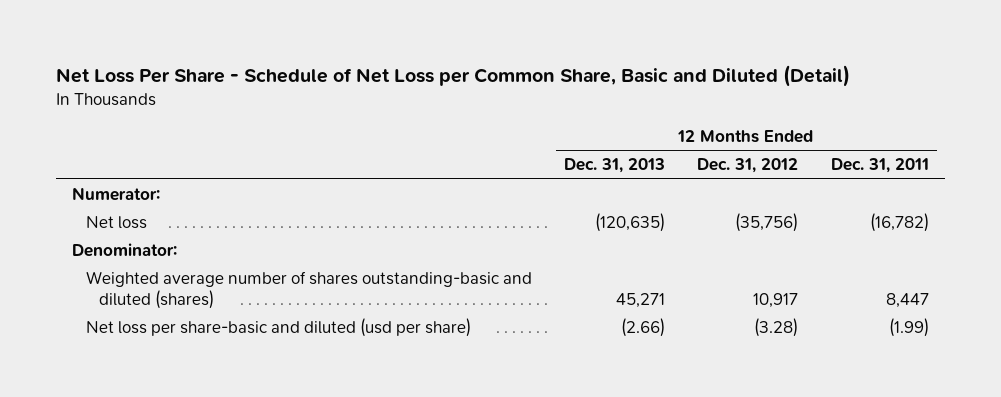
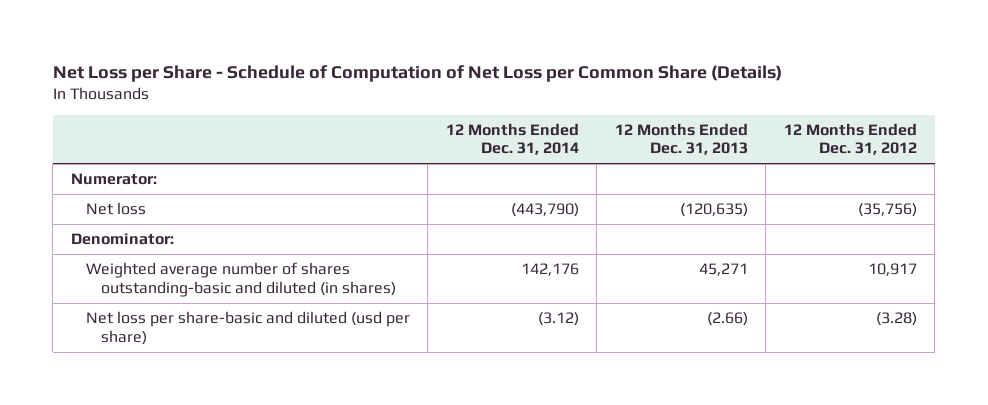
- Net Loss Per Share - Schedule of Net Loss per Common Share, Basic and Diluted (Detail)
+ Net Loss per Share - Schedule of Computation of Net Loss per Common Share (Details)
- | 12 Months Ended Dec. 31, 2013 | 12 Months Ended Dec. 31, 2012 | 12 Months Ended Dec. 31, 2011
+ | 12 Months Ended Dec. 31, 2014 | 12 Months Ended Dec. 31, 2013 | 12 Months Ended Dec. 31, 2012
- Weighted average number of shares outstanding-basic and diluted (shares) | 45,271 | 10,917 | 8,447
+ Weighted average number of shares outstanding-basic and diluted (in shares) | 142,176 | 45,271 | 10,917

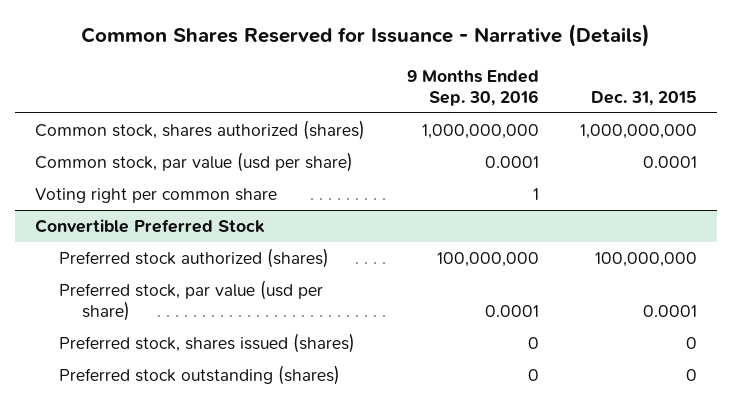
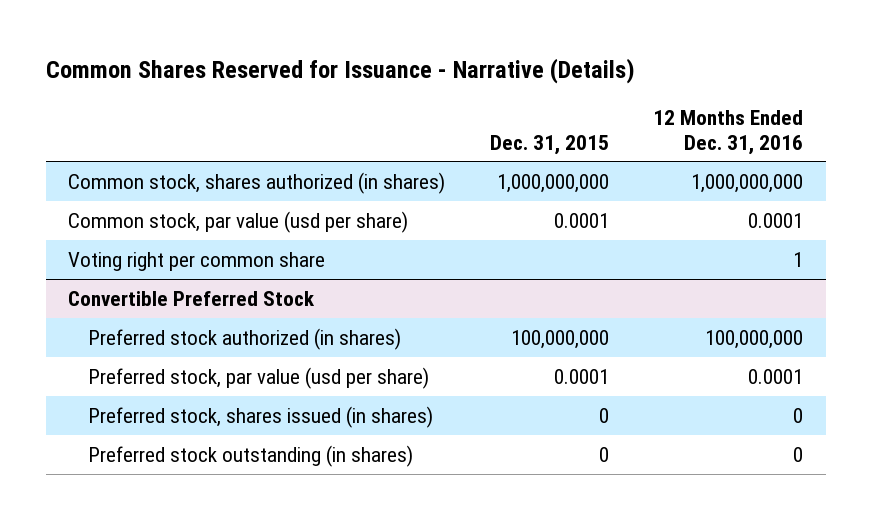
- | 9 Months Ended Sep. 30, 2016 | Dec. 31, 2015
+ | Dec. 31, 2015 | 12 Months Ended Dec. 31, 2016
- Common stock, shares authorized (shares) | 1,000,000,000 | 1,000,000,000
+ Common stock, shares authorized (in shares) | 1,000,000,000 | 1,000,000,000
@ Convertible Preferred Stock
- Preferred stock authorized (shares) | 100,000,000 | 100,000,000
+ Preferred stock authorized (in shares) | 100,000,000 | 100,000,000
- Preferred stock, shares issued (shares) | 0 | 0
- Preferred stock outstanding (shares) | 0 | 0
+ Preferred stock, shares issued (in shares) | 0 | 0
+ Preferred stock outstanding (in shares) | 0 | 0

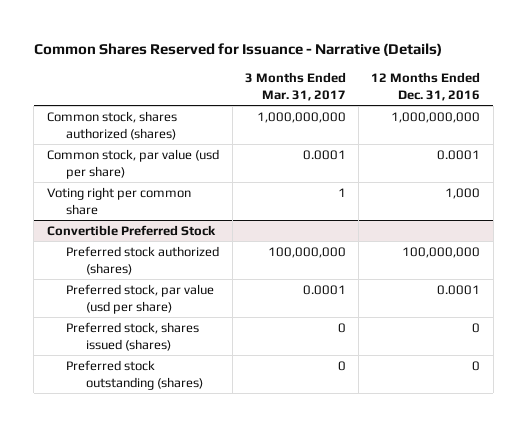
- | Dec. 31, 2015 | 12 Months Ended Dec. 31, 2016
+ | 3 Months Ended Mar. 31, 2017 | 12 Months Ended Dec. 31, 2016
- Common stock, shares authorized (in shares) | 1,000,000,000 | 1,000,000,000
+ Common stock, shares authorized (shares) | 1,000,000,000 | 1,000,000,000
- Voting right per common share | | 1
+ Voting right per common share | 1 | 1,000
@ Convertible Preferred Stock
- Preferred stock authorized (in shares) | 100,000,000 | 100,000,000
+ Preferred stock authorized (shares) | 100,000,000 | 100,000,000
- Preferred stock, shares issued (in shares) | 0 | 0
- Preferred stock outstanding (in shares) | 0 | 0
+ Preferred stock, shares issued (shares) | 0 | 0
+ Preferred stock outstanding (shares) | 0 | 0

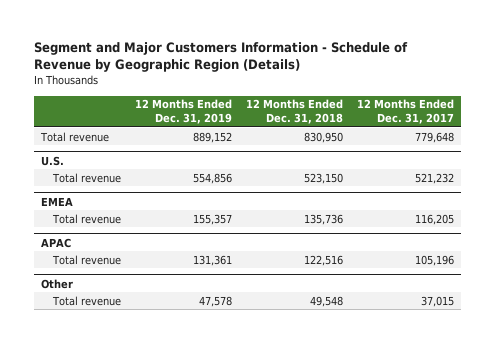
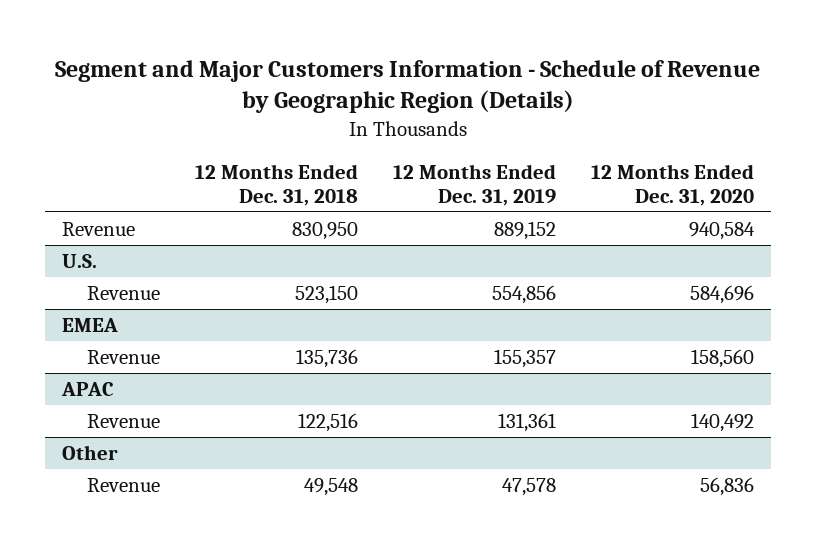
- | 12 Months Ended Dec. 31, 2019 | 12 Months Ended Dec. 31, 2018 | 12 Months Ended Dec. 31, 2017
+ | 12 Months Ended Dec. 31, 2018 | 12 Months Ended Dec. 31, 2019 | 12 Months Ended Dec. 31, 2020
- Total revenue | 889,152 | 830,950 | 779,648
+ Revenue | 830,950 | 889,152 | 940,584
@ U.S.
- Total revenue | 554,856 | 523,150 | 521,232
+ Revenue | 523,150 | 554,856 | 584,696
@ EMEA
- Total revenue | 155,357 | 135,736 | 116,205
+ Revenue | 135,736 | 155,357 | 158,560
@ APAC
- Total revenue | 131,361 | 122,516 | 105,196
+ Revenue | 122,516 | 131,361 | 140,492
@ Other
- Total revenue | 47,578 | 49,548 | 37,015
+ Revenue | 49,548 | 47,578 | 56,836

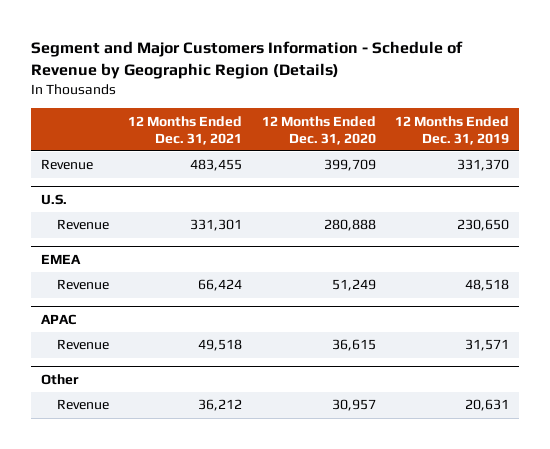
- | 12 Months Ended Dec. 31, 2018 | 12 Months Ended Dec. 31, 2019 | 12 Months Ended Dec. 31, 2020
+ | 12 Months Ended Dec. 31, 2021 | 12 Months Ended Dec. 31, 2020 | 12 Months Ended Dec. 31, 2019
- Revenue | 830,950 | 889,152 | 940,584
+ Revenue | 483,455 | 399,709 | 331,370
@ U.S.
- Revenue | 523,150 | 554,856 | 584,696
+ Revenue | 331,301 | 280,888 | 230,650
@ EMEA
- Revenue | 135,736 | 155,357 | 158,560
+ Revenue | 66,424 | 51,249 | 48,518
@ APAC
- Revenue | 122,516 | 131,361 | 140,492
+ Revenue | 49,518 | 36,615 | 31,571
@ Other
- Revenue | 49,548 | 47,578 | 56,836
+ Revenue | 36,212 | 30,957 | 20,631

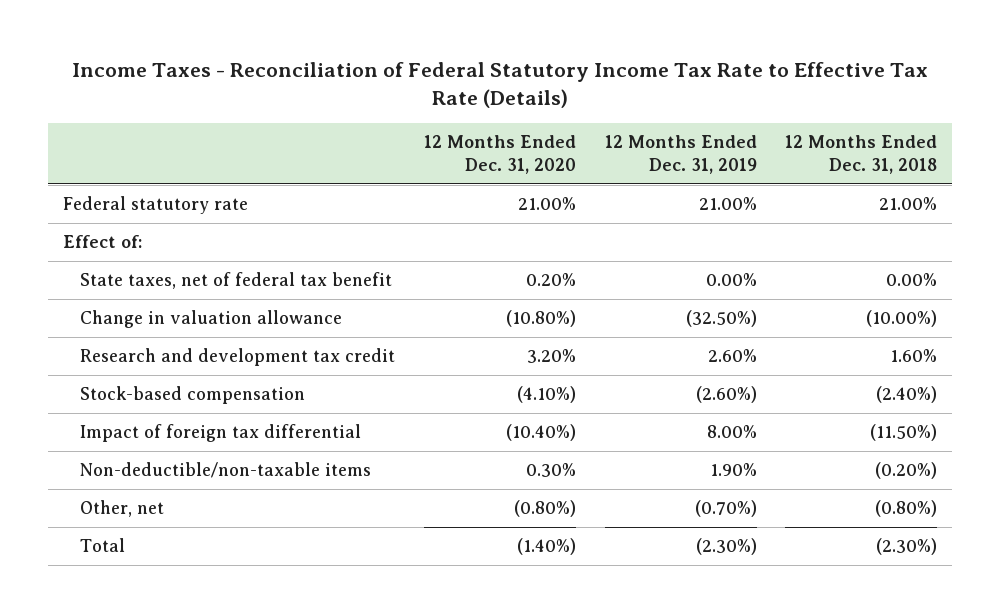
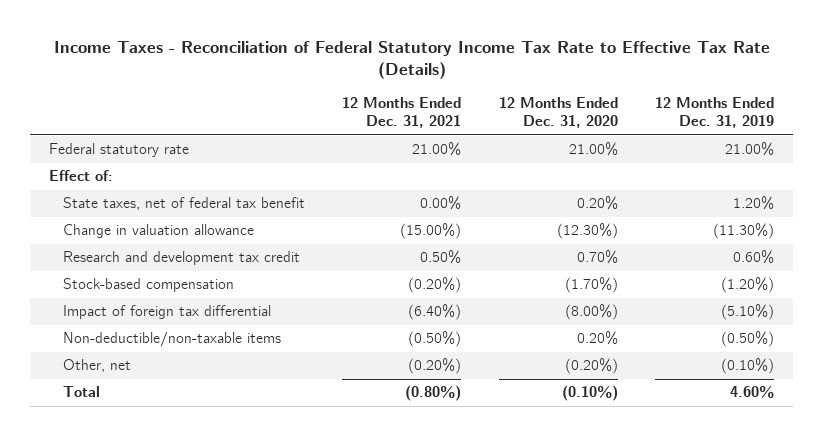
- | 12 Months Ended Dec. 31, 2020 | 12 Months Ended Dec. 31, 2019 | 12 Months Ended Dec. 31, 2018
+ | 12 Months Ended Dec. 31, 2021 | 12 Months Ended Dec. 31, 2020 | 12 Months Ended Dec. 31, 2019
- State taxes, net of federal tax benefit | 0.20% | 0.00% | 0.00%
- Change in valuation allowance | (10.80%) | (32.50%) | (10.00%)
- Research and development tax credit | 3.20% | 2.60% | 1.60%
- Stock-based compensation | (4.10%) | (2.60%) | (2.40%)
- Impact of foreign tax differential | (10.40%) | 8.00% | (11.50%)
- Non-deductible/non-taxable items | 0.30% | 1.90% | (0.20%)
- Other, net | (0.80%) | (0.70%) | (0.80%)
- Total | (1.40%) | (2.30%) | (2.30%)
+ State taxes, net of federal tax benefit | 0.00% | 0.20% | 1.20%
+ Change in valuation allowance | (15.00%) | (12.30%) | (11.30%)
+ Research and development tax credit | 0.50% | 0.70% | 0.60%
+ Stock-based compensation | (0.20%) | (1.70%) | (1.20%)
+ Impact of foreign tax differential | (6.40%) | (8.00%) | (5.10%)
+ Non-deductible/non-taxable items | (0.50%) | 0.20% | (0.50%)
+ Other, net | (0.20%) | (0.20%) | (0.10%)
+ Total | (0.80%) | (0.10%) | 4.60%

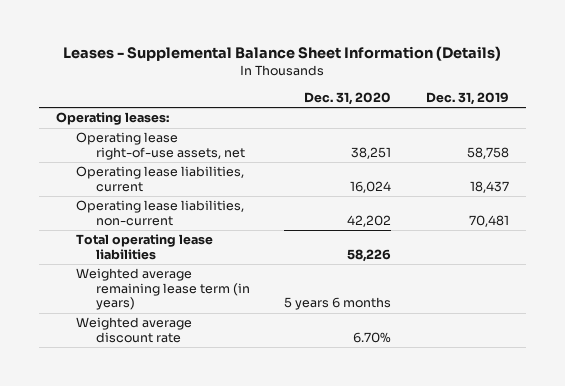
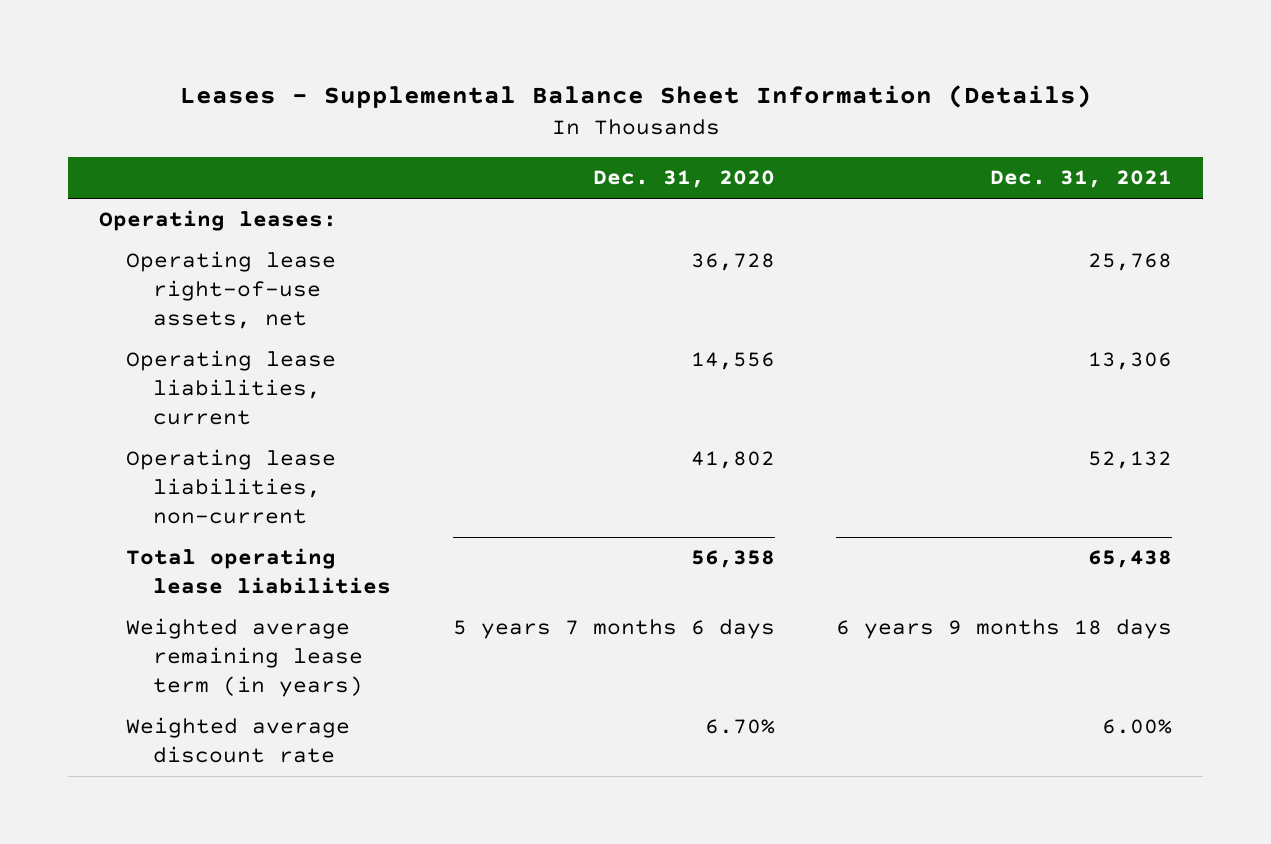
- | Dec. 31, 2020 | Dec. 31, 2019
+ | Dec. 31, 2020 | Dec. 31, 2021
- Operating lease right-of-use assets, net | 38,251 | 58,758
- Operating lease liabilities, current | 16,024 | 18,437
- Operating lease liabilities, non-current | 42,202 | 70,481
- Total operating lease liabilities | 58,226 |
- Weighted average remaining lease term (in years) | 5 years 6 months |
+ Operating lease right-of-use assets, net | 36,728 | 25,768
+ Operating lease liabilities, current | 14,556 | 13,306
+ Operating lease liabilities, non-current | 41,802 | 52,132
+ Total operating lease liabilities | 56,358 | 65,438
+ Weighted average remaining lease term (in years) | 5 years 7 months 6 days | 6 years 9 months 18 days

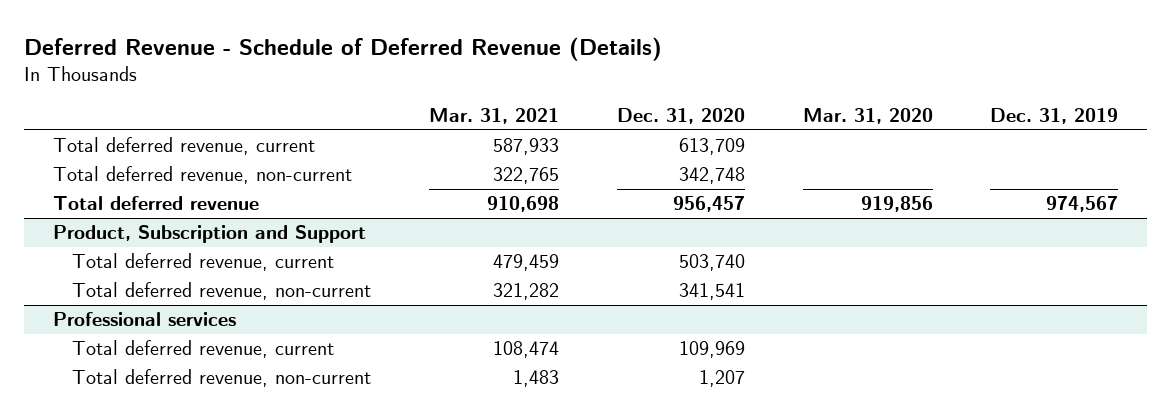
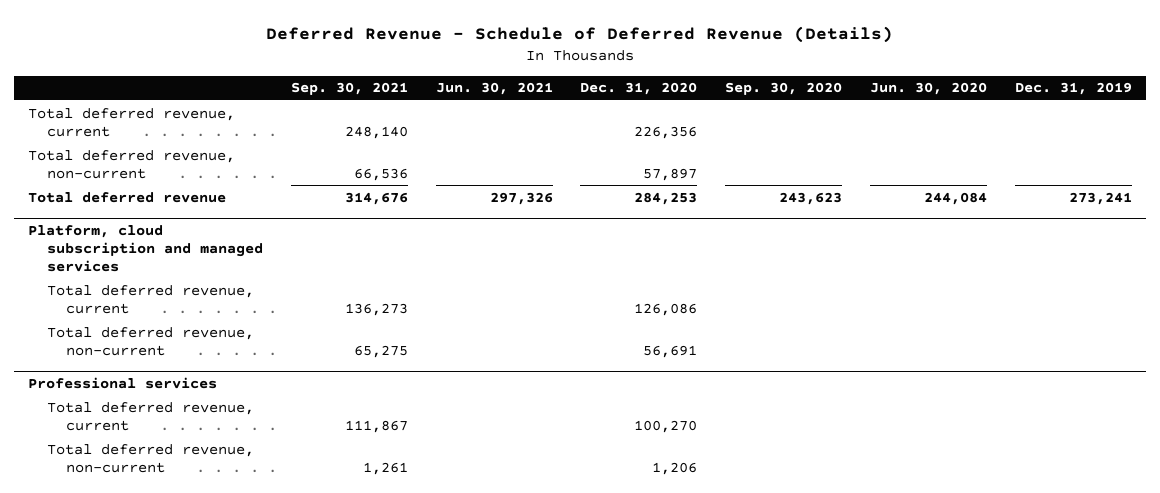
- | Mar. 31, 2021 | Dec. 31, 2020 | Mar. 31, 2020 | Dec. 31, 2019
+ | Sep. 30, 2021 | Jun. 30, 2021 | Dec. 31, 2020 | Sep. 30, 2020 | Jun. 30, 2020 | Dec. 31, 2019
- Total deferred revenue, current | 587,933 | 613,709 | |
- Total deferred revenue, non-current | 322,765 | 342,748 | |
- Total deferred revenue | 910,698 | 956,457 | 919,856 | 974,567
- Product, Subscription and Support
- Total deferred revenue, current | 479,459 | 503,740 | |
- Total deferred revenue, non-current | 321,282 | 341,541 | |
+ Total deferred revenue, current | 248,140 | | 226,356 | | |
+ Total deferred revenue, non-current | 66,536 | | 57,897 | | |
+ Total deferred revenue | 314,676 | 297,326 | 284,253 | 243,623 | 244,084 | 273,241
+ Platform, cloud subscription and managed services
+ Total deferred revenue, current | 136,273 | | 126,086 | | |
+ Total deferred revenue, non-current | 65,275 | | 56,691 | | |
@ Professional services
- Total deferred revenue, current | 108,474 | 109,969 | |
- Total deferred revenue, non-current | 1,483 | 1,207 | |
+ Total deferred revenue, current | 111,867 | | 100,270 | | |
+ Total deferred revenue, non-current | 1,261 | | 1,206 | | |

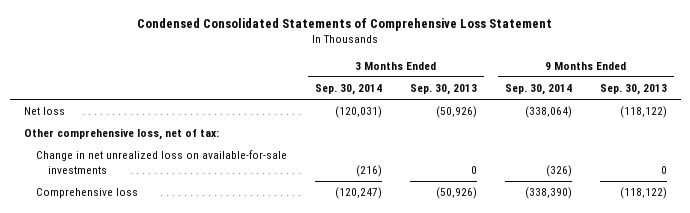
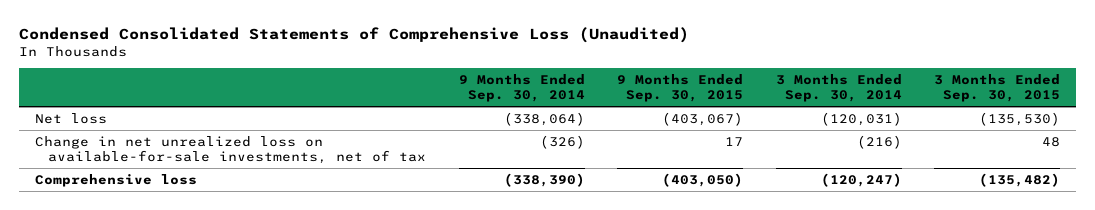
- Condensed Consolidated Statements of Comprehensive Loss Statement
+ Condensed Consolidated Statements of Comprehensive Loss (Unaudited)
- | 3 Months Ended Sep. 30, 2014 | 3 Months Ended Sep. 30, 2013 | 9 Months Ended Sep. 30, 2014 | 9 Months Ended Sep. 30, 2013
+ | 9 Months Ended Sep. 30, 2014 | 9 Months Ended Sep. 30, 2015 | 3 Months Ended Sep. 30, 2014 | 3 Months Ended Sep. 30, 2015
- Other comprehensive loss, net of tax:
- Change in net unrealized loss on available-for-sale investments | (216) | 0 | (326) | 0
+ Change in net unrealized loss on available-for-sale investments, net of tax | (326) | 17 | (216) | 48

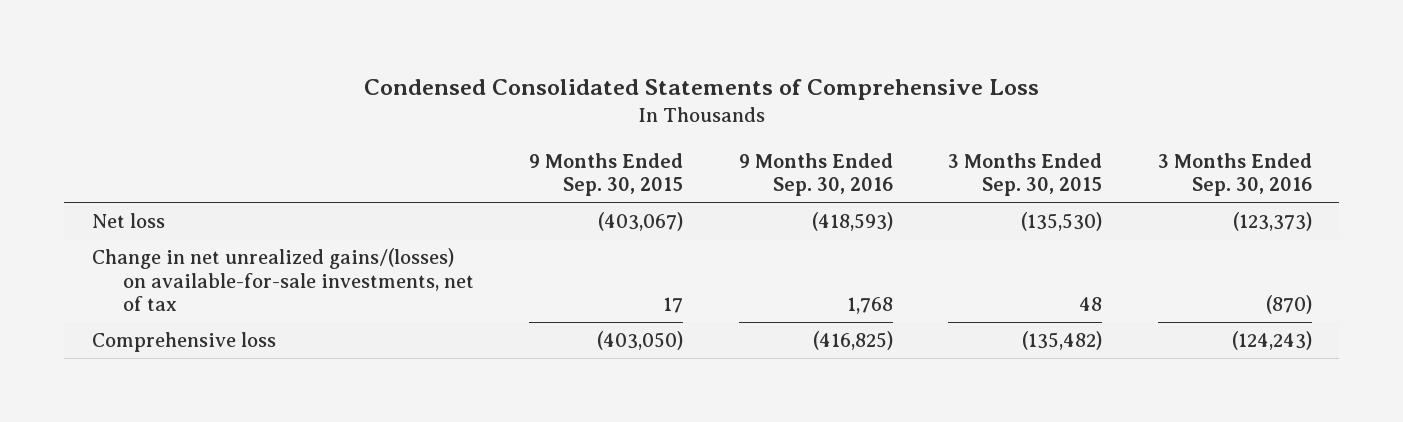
- Condensed Consolidated Statements of Comprehensive Loss (Unaudited)
+ Condensed Consolidated Statements of Comprehensive Loss
- | 9 Months Ended Sep. 30, 2014 | 9 Months Ended Sep. 30, 2015 | 3 Months Ended Sep. 30, 2014 | 3 Months Ended Sep. 30, 2015
+ | 9 Months Ended Sep. 30, 2015 | 9 Months Ended Sep. 30, 2016 | 3 Months Ended Sep. 30, 2015 | 3 Months Ended Sep. 30, 2016
- Change in net unrealized loss on available-for-sale investments, net of tax | (326) | 17 | (216) | 48
+ Change in net unrealized gains/(losses) on available-for-sale investments, net of tax | 17 | 1,768 | 48 | (870)

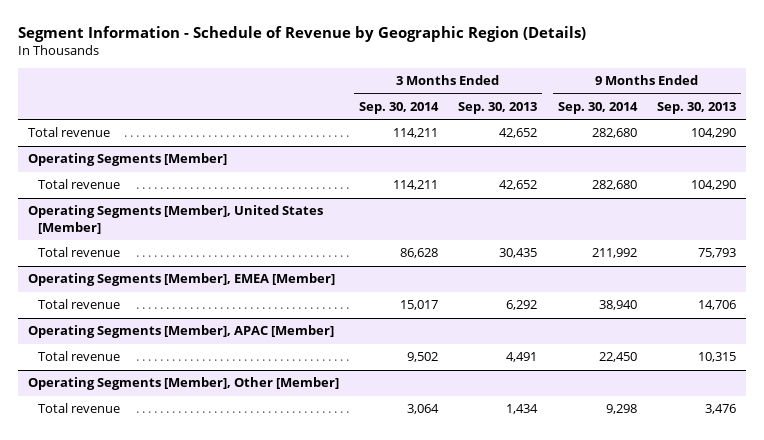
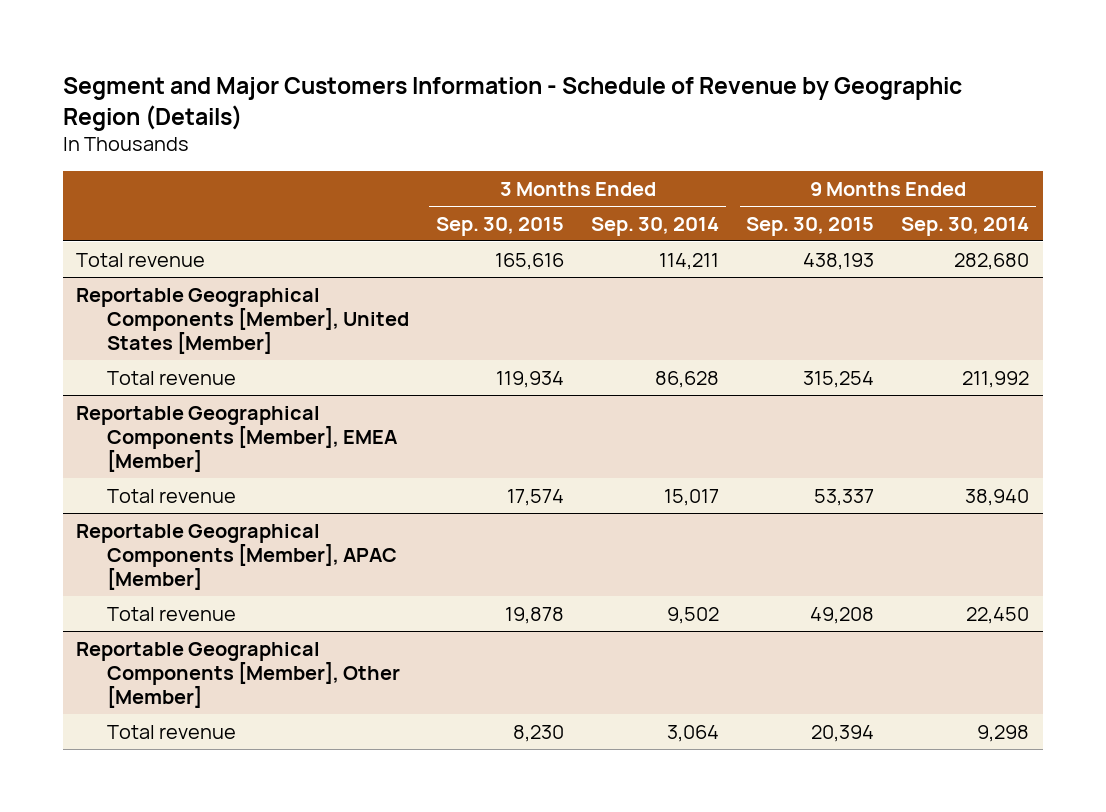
- Segment Information - Schedule of Revenue by Geographic Region (Details)
+ Segment and Major Customers Information - Schedule of Revenue by Geographic Region (Details)
- | 3 Months Ended Sep. 30, 2014 | 3 Months Ended Sep. 30, 2013 | 9 Months Ended Sep. 30, 2014 | 9 Months Ended Sep. 30, 2013
+ | 3 Months Ended Sep. 30, 2015 | 3 Months Ended Sep. 30, 2014 | 9 Months Ended Sep. 30, 2015 | 9 Months Ended Sep. 30, 2014
- Operating Segments [Member]
- Total revenue | 114,211 | 42,652 | 282,680 | 104,290
- Operating Segments [Member], United States [Member]
+ Reportable Geographical Components [Member], United States [Member]
- Operating Segments [Member], EMEA [Member]
+ Reportable Geographical Components [Member], EMEA [Member]
- Operating Segments [Member], APAC [Member]
+ Reportable Geographical Components [Member], APAC [Member]
- Operating Segments [Member], Other [Member]
+ Reportable Geographical Components [Member], Other [Member]

